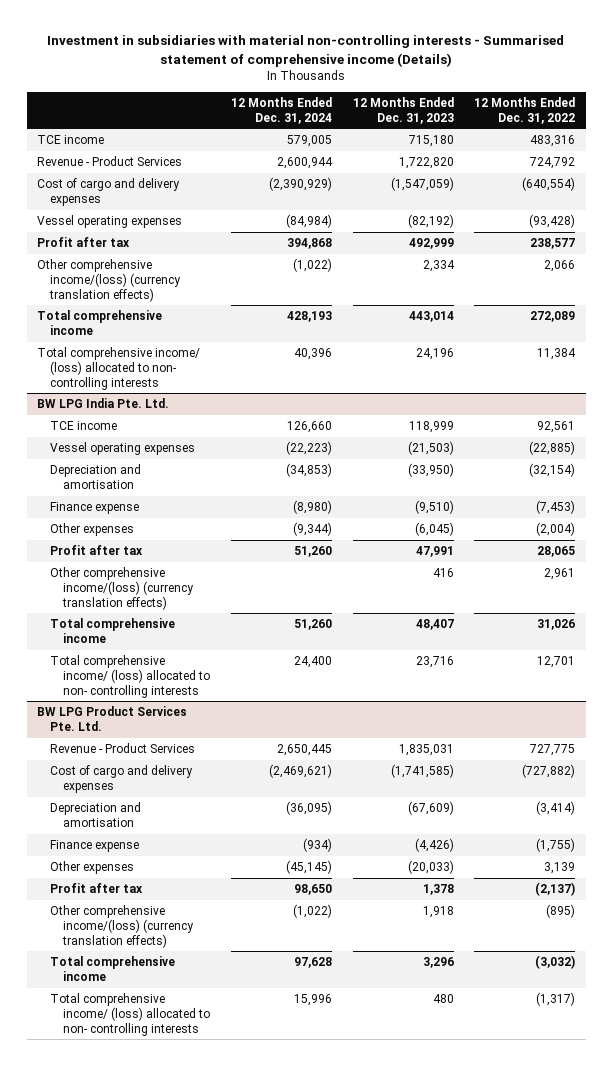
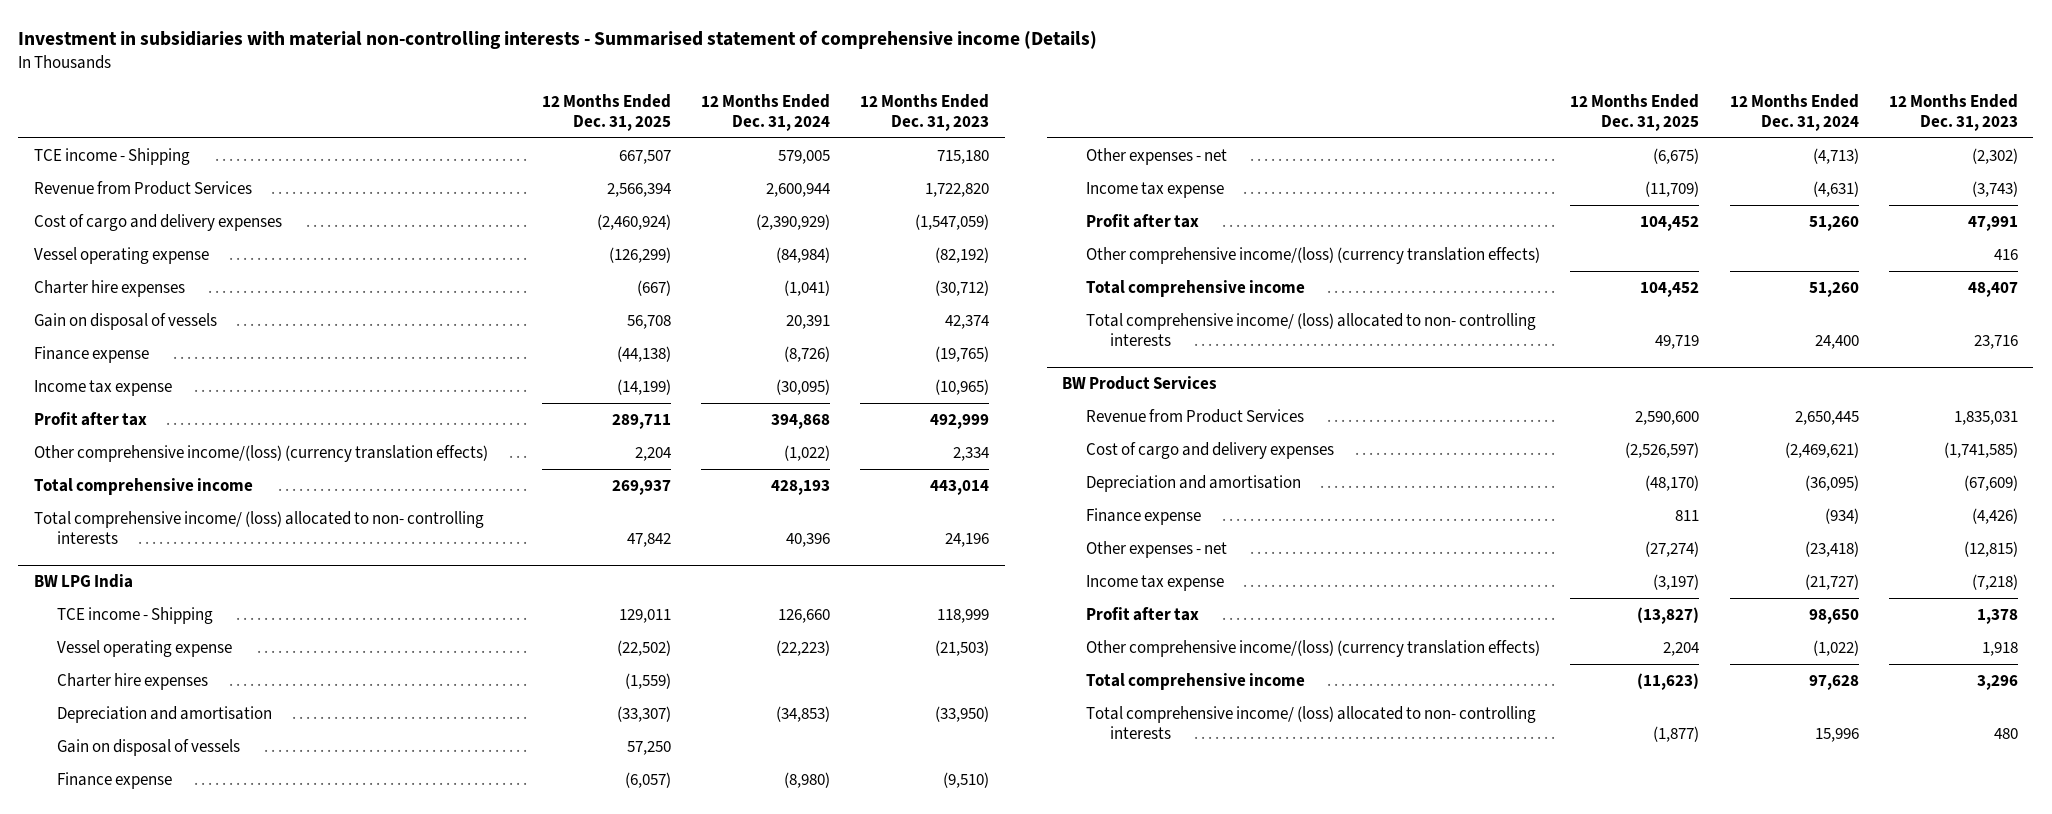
- | 12 Months Ended Dec. 31, 2024 | 12 Months Ended Dec. 31, 2023 | 12 Months Ended Dec. 31, 2022
+ | 12 Months Ended Dec. 31, 2025 | 12 Months Ended Dec. 31, 2024 | 12 Months Ended Dec. 31, 2023
- TCE income | 579,005 | 715,180 | 483,316
- Revenue - Product Services | 2,600,944 | 1,722,820 | 724,792
+ TCE income - Shipping | 667,507 | 579,005 | 715,180
+ Revenue from Product Services | 2,566,394 | 2,600,944 | 1,722,820
- Vessel operating expenses | (84,984) | (82,192) | (93,428)
+ Vessel operating expense | (126,299) | (84,984) | (82,192)
+ Charter hire expenses | (667) | (1,041) | (30,712)
+ Gain on disposal of vessels | 56,708 | 20,391 | 42,374
+ Finance expense | (44,138) | (8,726) | (19,765)
+ Income tax expense | (14,199) | (30,095) | (10,965)
- BW LPG India Pte. Ltd.
- TCE income | 126,660 | 118,999 | 92,561
- Vessel operating expenses | (22,223) | (21,503) | (22,885)
+ BW LPG India
+ TCE income - Shipping | 129,011 | 126,660 | 118,999
+ Vessel operating expense | (22,502) | (22,223) | (21,503)
+ Charter hire expenses | (1,559) | |
+ Gain on disposal of vessels | 57,250 | |
- Other expenses | (9,344) | (6,045) | (2,004)
+ Other expenses - net | (6,675) | (4,713) | (2,302)
+ Income tax expense | (11,709) | (4,631) | (3,743)
- BW LPG Product Services Pte. Ltd.
- Revenue - Product Services | 2,650,445 | 1,835,031 | 727,775
+ BW Product Services
+ Revenue from Product Services | 2,590,600 | 2,650,445 | 1,835,031
- Other expenses | (45,145) | (20,033) | 3,139
+ Other expenses - net | (27,274) | (23,418) | (12,815)
+ Income tax expense | (3,197) | (21,727) | (7,218)

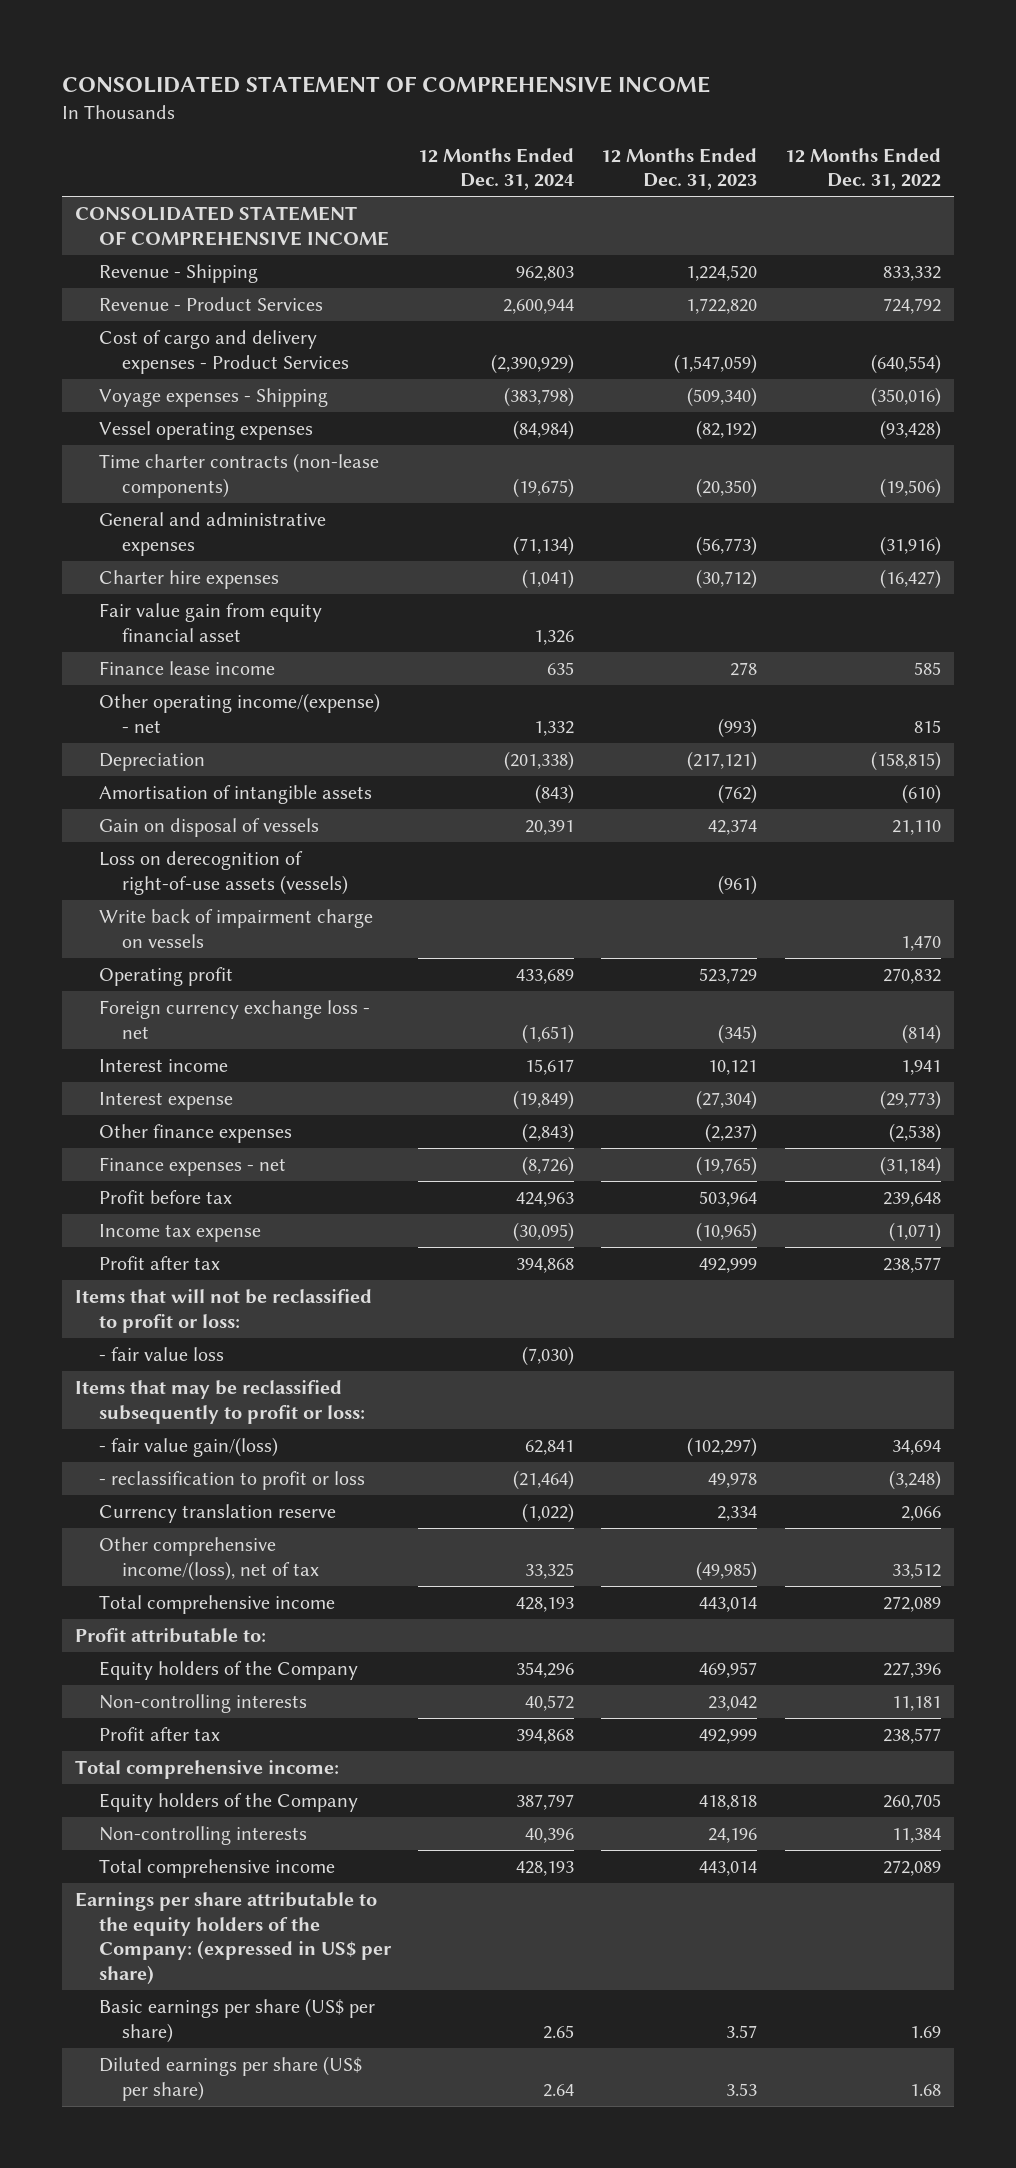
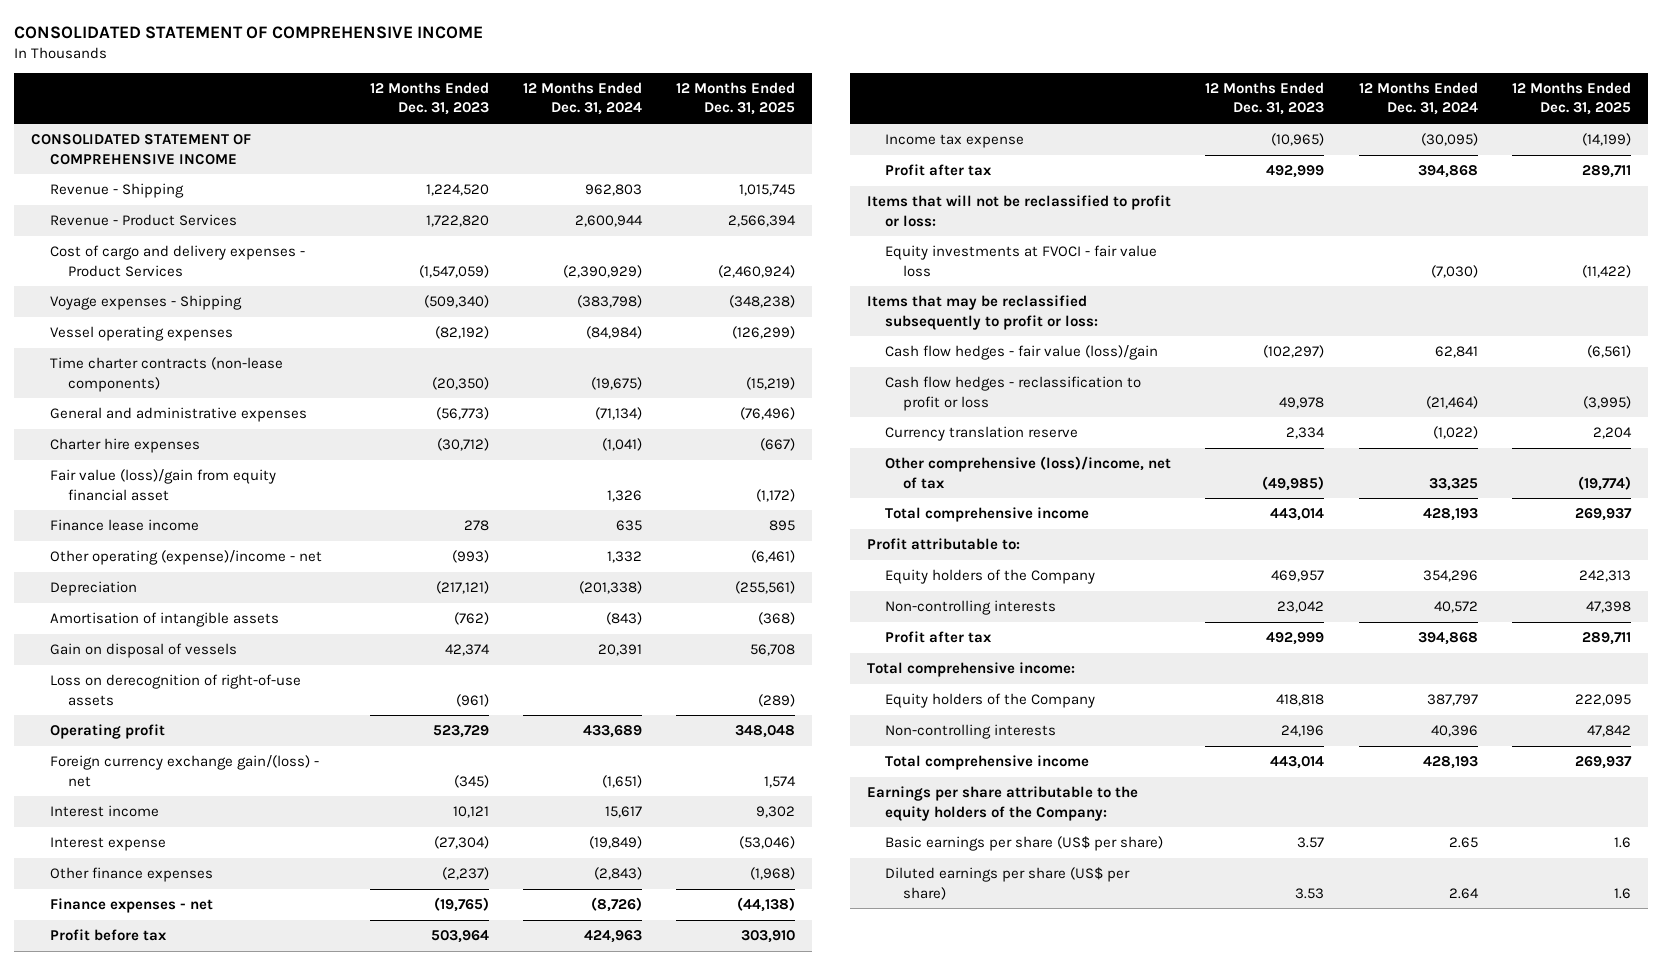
- | 12 Months Ended Dec. 31, 2024 | 12 Months Ended Dec. 31, 2023 | 12 Months Ended Dec. 31, 2022
+ | 12 Months Ended Dec. 31, 2023 | 12 Months Ended Dec. 31, 2024 | 12 Months Ended Dec. 31, 2025
- Fair value gain from equity financial asset | 1,326 | |
+ Fair value (loss)/gain from equity financial asset | | 1,326 | (1,172)
- Other operating income/(expense) - net | 1,332 | (993) | 815
+ Other operating (expense)/income - net | (993) | 1,332 | (6,461)
- Loss on derecognition of right-of-use assets (vessels) | | (961) |
- Write back of impairment charge on vessels | | | 1,470
+ Loss on derecognition of right-of-use assets | (961) | | (289)
- Foreign currency exchange loss - net | (1,651) | (345) | (814)
+ Foreign currency exchange gain/(loss) - net | (345) | (1,651) | 1,574
- - fair value loss | (7,030) | |
+ Equity investments at FVOCI - fair value loss | | (7,030) | (11,422)
- - fair value gain/(loss) | 62,841 | (102,297) | 34,694
- - reclassification to profit or loss | (21,464) | 49,978 | (3,248)
+ Cash flow hedges - fair value (loss)/gain | (102,297) | 62,841 | (6,561)
+ Cash flow hedges - reclassification to profit or loss | 49,978 | (21,464) | (3,995)
- Other comprehensive income/(loss), net of tax | 33,325 | (49,985) | 33,512
+ Other comprehensive (loss)/income, net of tax | (49,985) | 33,325 | (19,774)
- Earnings per share attributable to the equity holders of the Company: (expressed in US$ per share)
+ Earnings per share attributable to the equity holders of the Company:

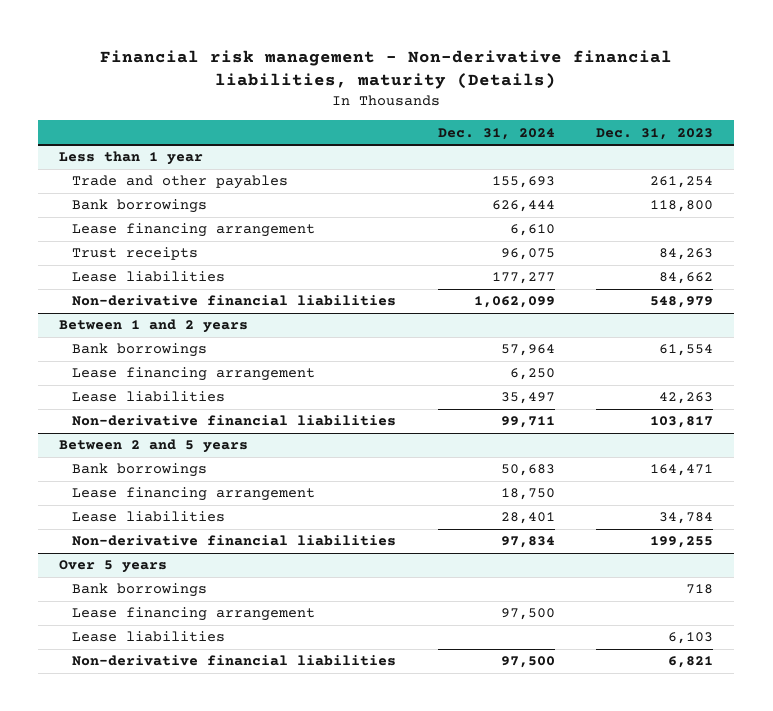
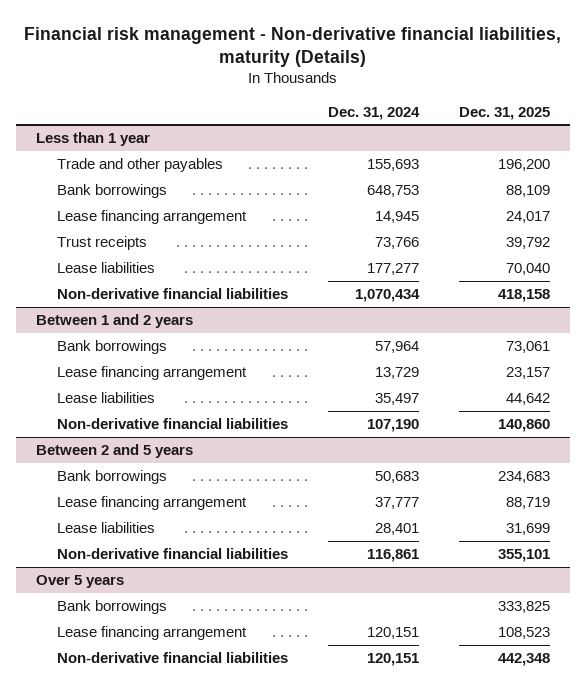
- | Dec. 31, 2024 | Dec. 31, 2023
+ | Dec. 31, 2024 | Dec. 31, 2025
@ Less than 1 year
- Bank borrowings | 626,444 | 118,800
- Lease financing arrangement | 6,610 |
- Trust receipts | 96,075 | 84,263
+ Bank borrowings | 648,753 | 88,109
+ Lease financing arrangement | 14,945 | 24,017
+ Trust receipts | 73,766 | 39,792
- Non-derivative financial liabilities | 1,062,099 | 548,979
+ Non-derivative financial liabilities | 1,070,434 | 418,158
@ Between 1 and 2 years
- Lease financing arrangement | 6,250 |
+ Lease financing arrangement | 13,729 | 23,157
- Non-derivative financial liabilities | 99,711 | 103,817
+ Non-derivative financial liabilities | 107,190 | 140,860
@ Between 2 and 5 years
- Lease financing arrangement | 18,750 |
+ Lease financing arrangement | 37,777 | 88,719
- Non-derivative financial liabilities | 97,834 | 199,255
+ Non-derivative financial liabilities | 116,861 | 355,101
@ Over 5 years
- Lease financing arrangement | 97,500 |
- Lease liabilities | | 6,103
- Non-derivative financial liabilities | 97,500 | 6,821
+ Lease financing arrangement | 120,151 | 108,523
+ Non-derivative financial liabilities | 120,151 | 442,348

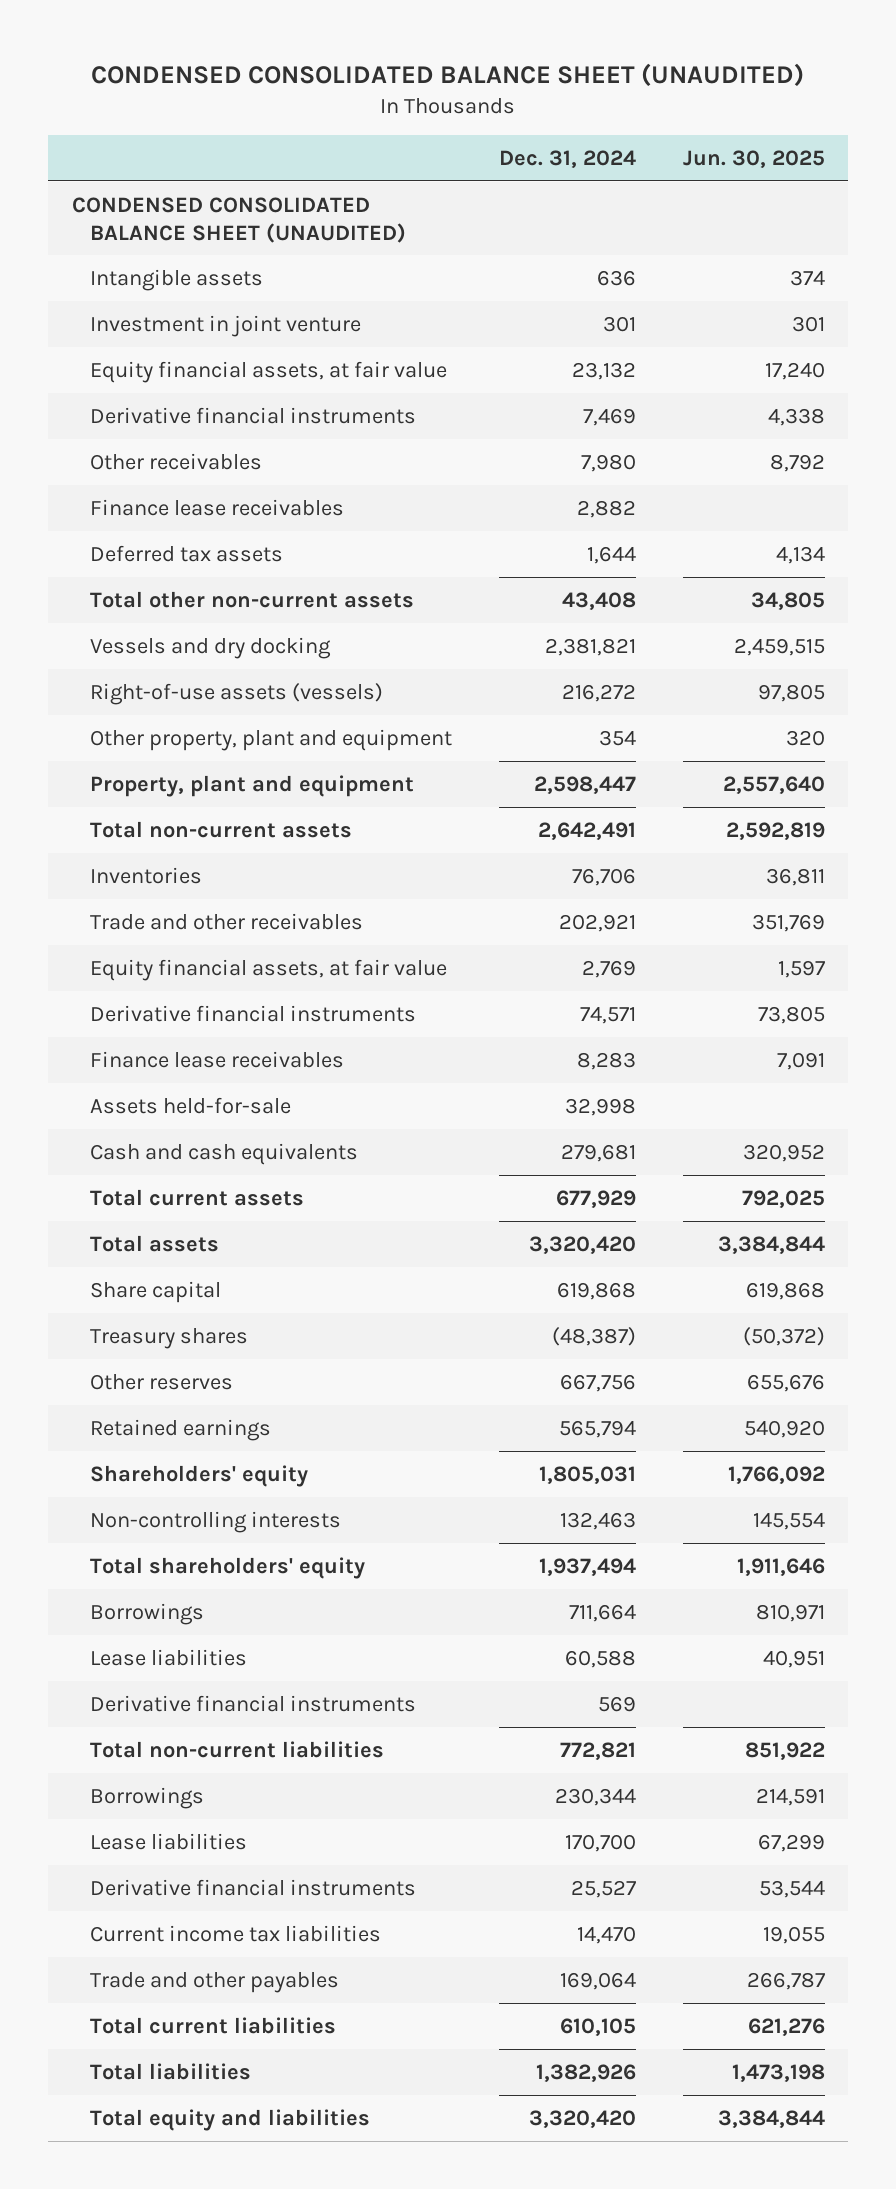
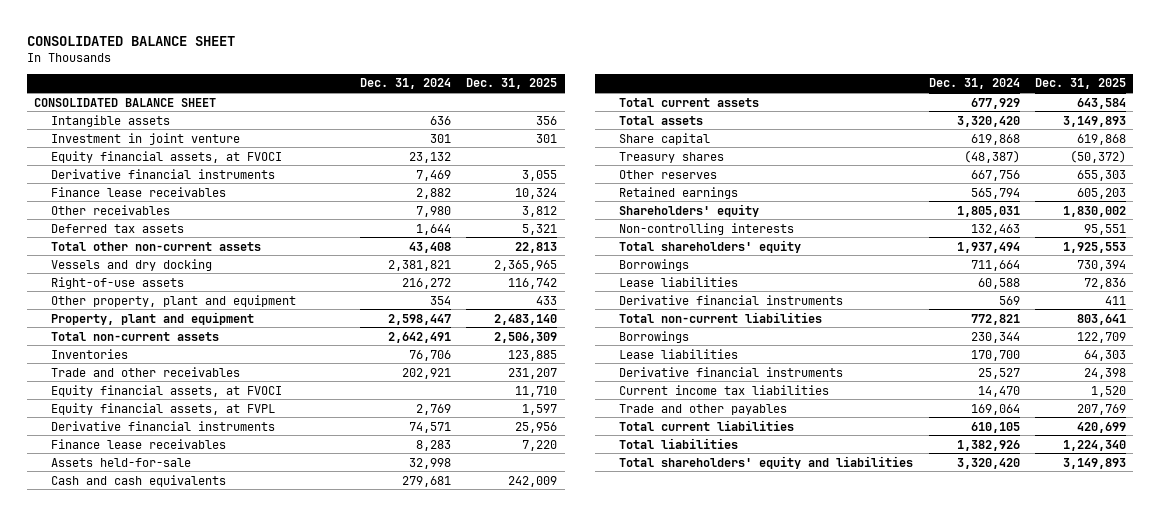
- CONDENSED CONSOLIDATED BALANCE SHEET (UNAUDITED)
+ CONSOLIDATED BALANCE SHEET
- | Dec. 31, 2024 | Jun. 30, 2025
+ | Dec. 31, 2024 | Dec. 31, 2025
- CONDENSED CONSOLIDATED BALANCE SHEET (UNAUDITED)
+ CONSOLIDATED BALANCE SHEET
- Equity financial assets, at fair value | 23,132 | 17,240
+ Equity financial assets, at FVOCI | 23,132 |
moved down: Other receivables | 7,980 | 3,812
- Right-of-use assets (vessels) | 216,272 | 97,805
+ Right-of-use assets | 216,272 | 116,742
- Equity financial assets, at fair value | 2,769 | 1,597
+ Equity financial assets, at FVOCI | | 11,710
+ Equity financial assets, at FVPL | 2,769 | 1,597
- Total equity and liabilities | 3,320,420 | 3,384,844
+ Total shareholders' equity and liabilities | 3,320,420 | 3,149,893

